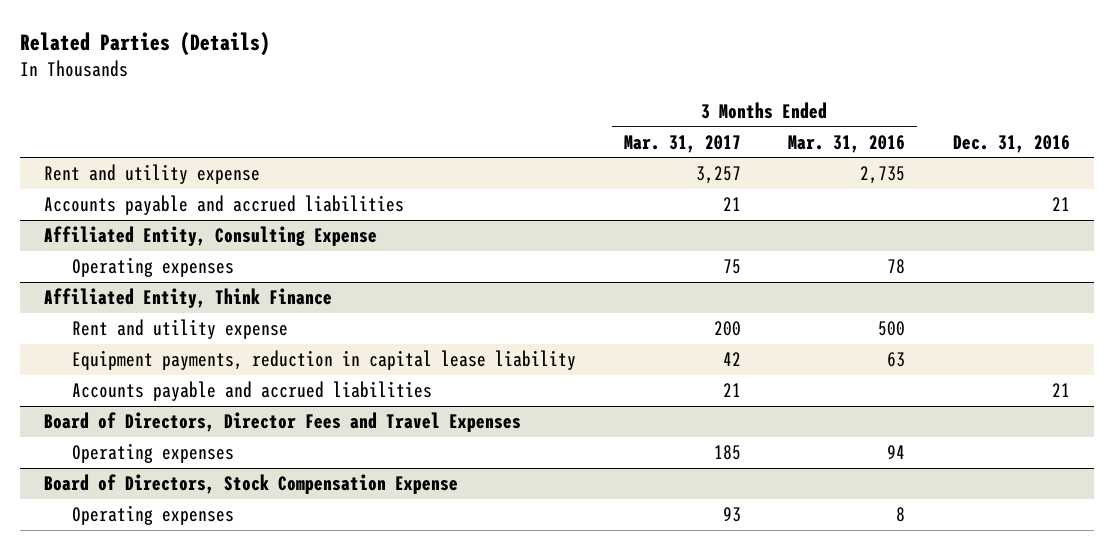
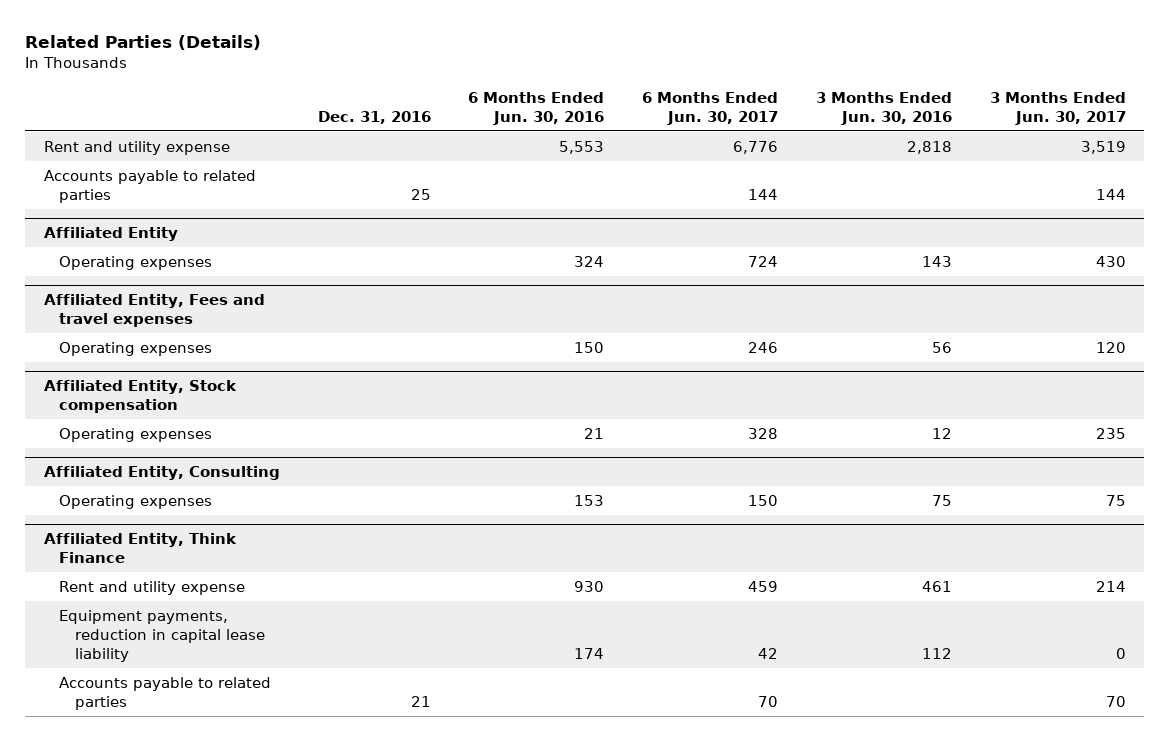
- | 3 Months Ended Mar. 31, 2017 | 3 Months Ended Mar. 31, 2016 | Dec. 31, 2016
+ | Dec. 31, 2016 | 6 Months Ended Jun. 30, 2016 | 6 Months Ended Jun. 30, 2017 | 3 Months Ended Jun. 30, 2016 | 3 Months Ended Jun. 30, 2017
- Accounts payable and accrued liabilities | 21 | | 21
- Affiliated Entity, Consulting Expense
+ Accounts payable to related parties | 25 | | 144 | | 144
+ Affiliated Entity
+ Operating expenses | | 324 | 724 | 143 | 430
+ Affiliated Entity, Fees and travel expenses
+ Operating expenses | | 150 | 246 | 56 | 120
+ Affiliated Entity, Stock compensation
+ Operating expenses | | 21 | 328 | 12 | 235
+ Affiliated Entity, Consulting
@ Affiliated Entity, Think Finance
- Accounts payable and accrued liabilities | 21 | | 21
- Board of Directors, Director Fees and Travel Expenses
- Operating expenses | 185 | 94 |
- Board of Directors, Stock Compensation Expense
- Operating expenses | 93 | 8 |
@ Affiliated Entity, Think Finance
+ Accounts payable to related parties | 21 | | 70 | | 70

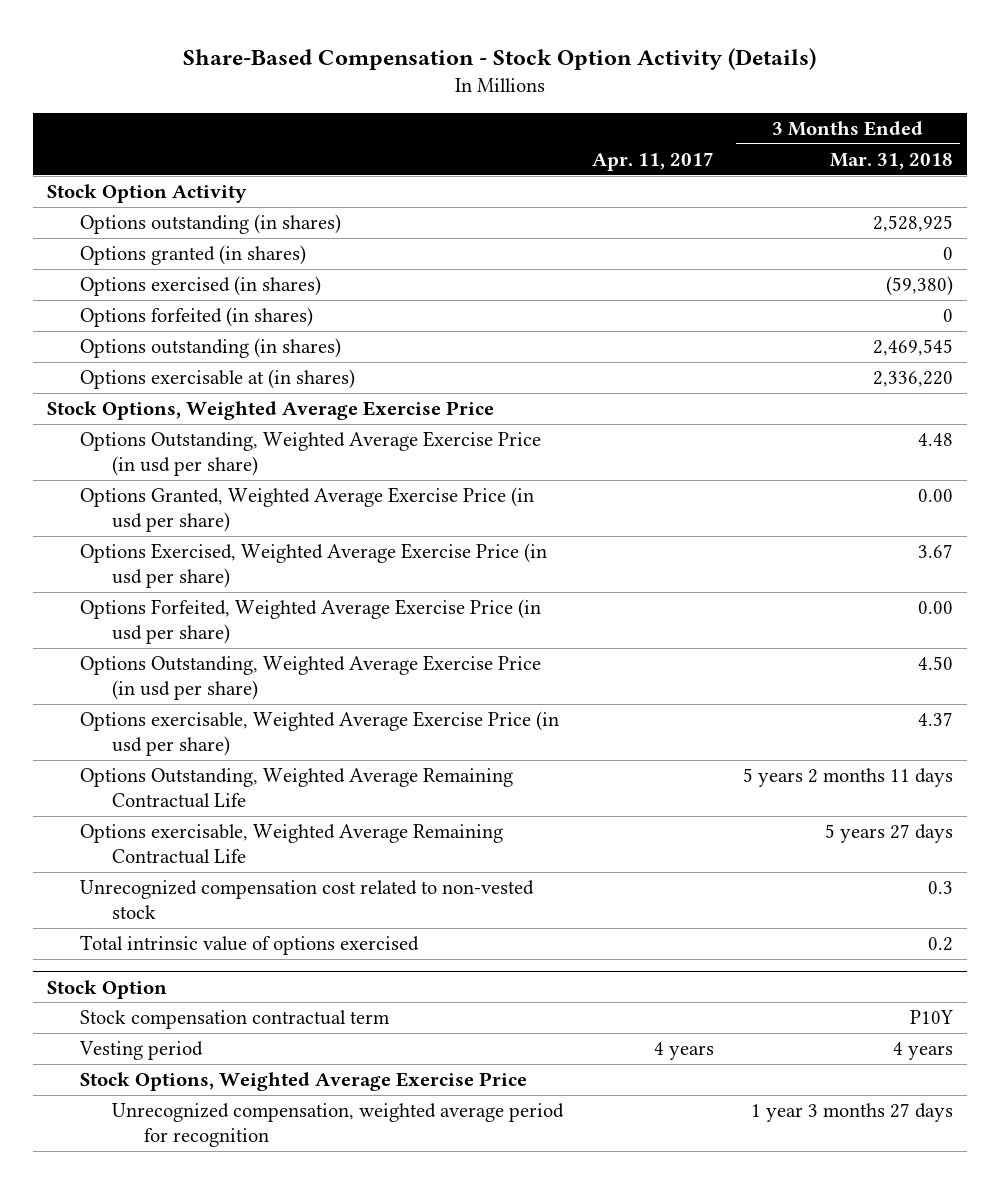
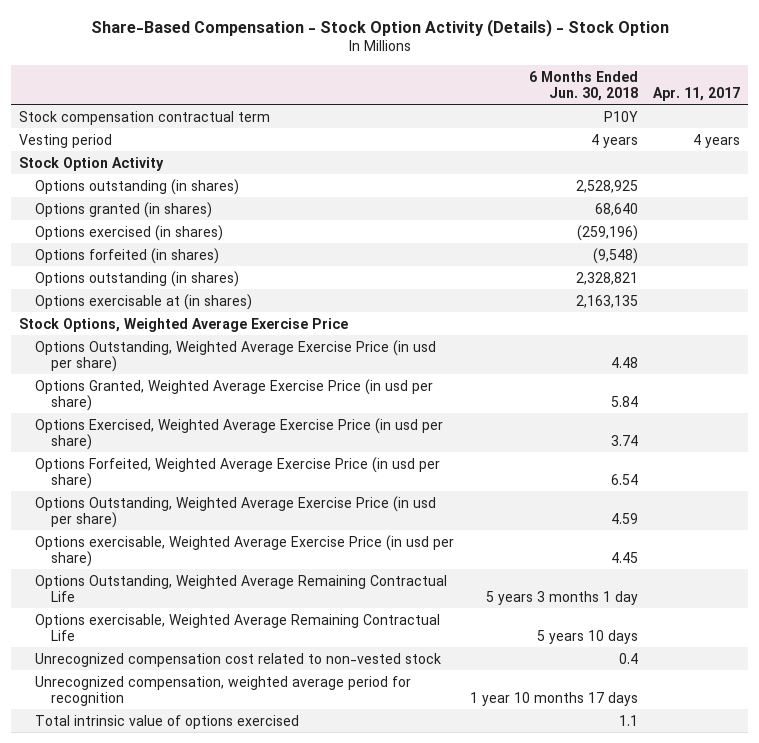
- Share-Based Compensation - Stock Option Activity (Details)
+ Share-Based Compensation - Stock Option Activity (Details) - Stock Option
- | Apr. 11, 2017 | 3 Months Ended Mar. 31, 2018
+ | 6 Months Ended Jun. 30, 2018 | Apr. 11, 2017
+ Stock compensation contractual term | P10Y |
+ Vesting period | 4 years | 4 years
+ Unrecognized compensation, weighted average period for recognition | 1 year 10 months 17 days |
- Stock Option
- Stock compensation contractual term | | P10Y
- Vesting period | 4 years | 4 years
- Stock Options, Weighted Average Exercise Price
- Unrecognized compensation, weighted average period for recognition | | 1 year 3 months 27 days

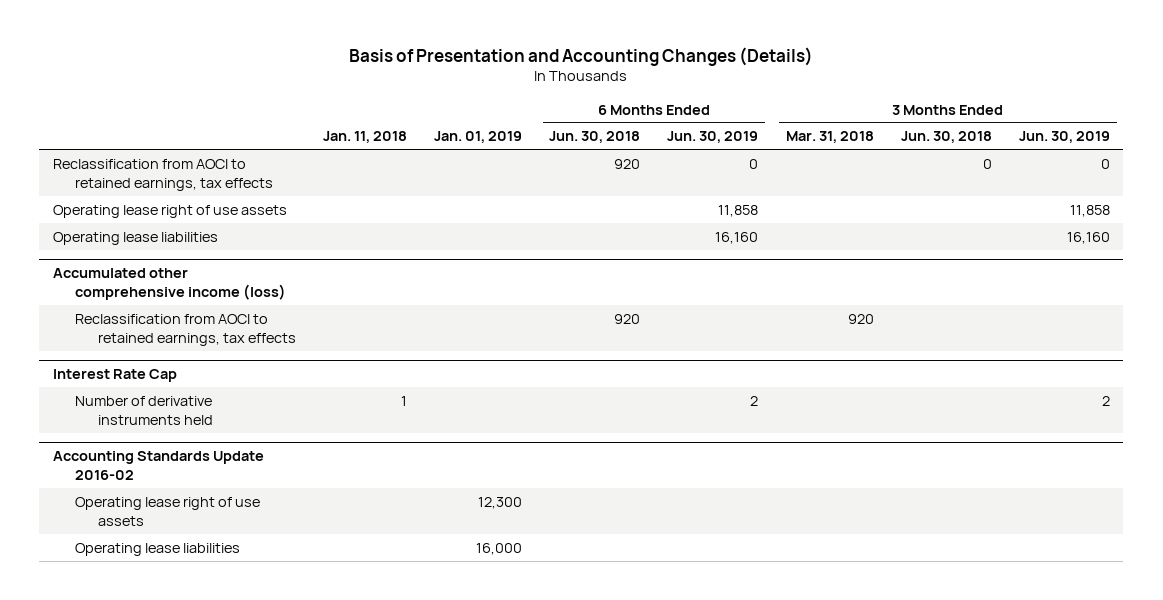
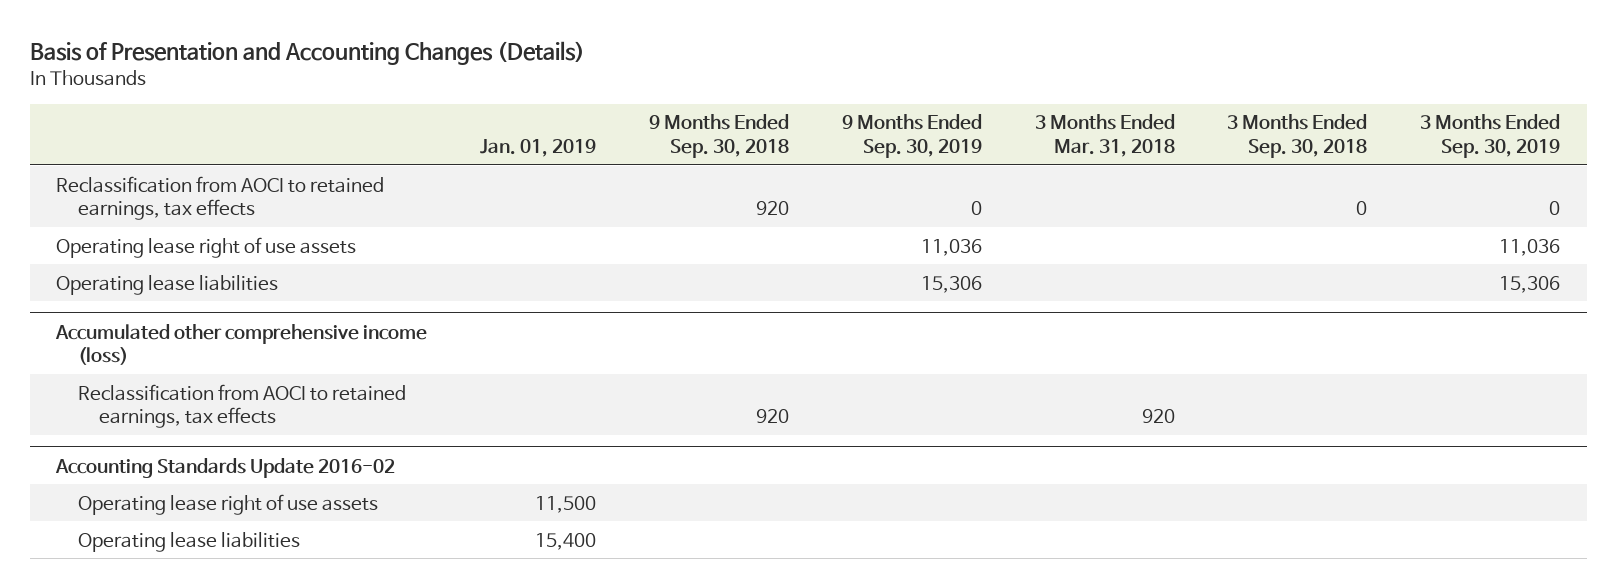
- | Jan. 11, 2018 | Jan. 01, 2019 | 6 Months Ended Jun. 30, 2018 | 6 Months Ended Jun. 30, 2019 | 3 Months Ended Mar. 31, 2018 | 3 Months Ended Jun. 30, 2018 | 3 Months Ended Jun. 30, 2019
+ | Jan. 01, 2019 | 9 Months Ended Sep. 30, 2018 | 9 Months Ended Sep. 30, 2019 | 3 Months Ended Mar. 31, 2018 | 3 Months Ended Sep. 30, 2018 | 3 Months Ended Sep. 30, 2019
- Interest Rate Cap
- Number of derivative instruments held | 1 | | | 2 | | | 2
@ Accounting Standards Update 2016-02
- Operating lease right of use assets | | 12,300 | | | | |
- Operating lease liabilities | | 16,000 | | | | |
+ Operating lease right of use assets | 11,500 | | | | |
+ Operating lease liabilities | 15,400 | | | | |

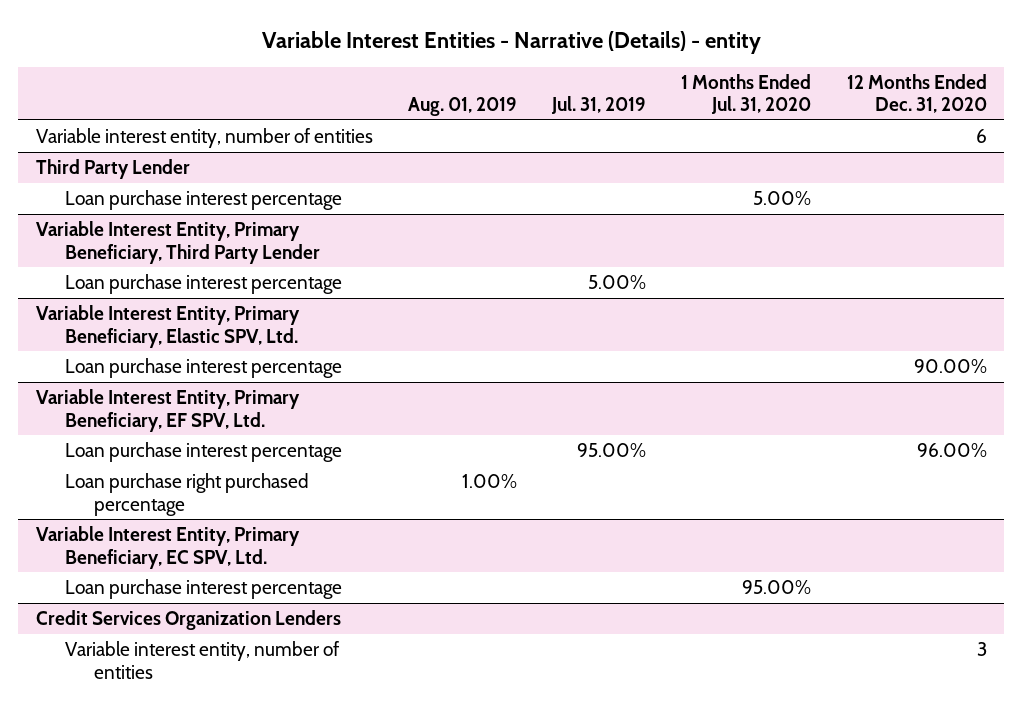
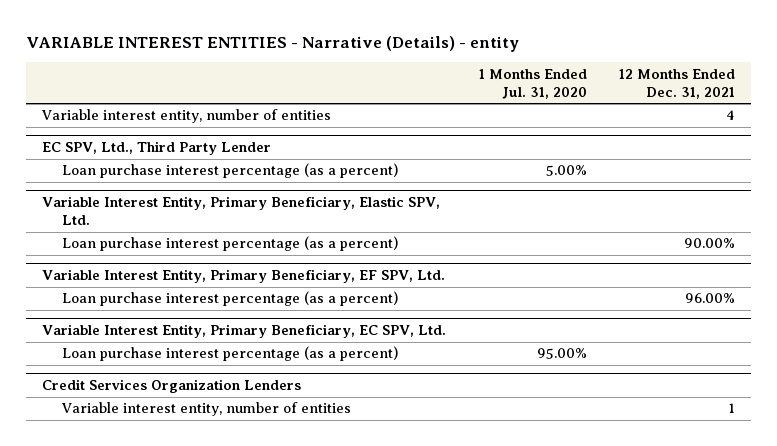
- Variable Interest Entities - Narrative (Details) - entity
+ VARIABLE INTEREST ENTITIES - Narrative (Details) - entity
- | Aug. 01, 2019 | Jul. 31, 2019 | 1 Months Ended Jul. 31, 2020 | 12 Months Ended Dec. 31, 2020
+ | 1 Months Ended Jul. 31, 2020 | 12 Months Ended Dec. 31, 2021
- Third Party Lender
- Loan purchase interest percentage | | | 5.00% |
- Variable Interest Entity, Primary Beneficiary, Third Party Lender
- Loan purchase interest percentage | | 5.00% | |
+ EC SPV, Ltd., Third Party Lender
+ Loan purchase interest percentage (as a percent) | 5.00% |
@ Variable Interest Entity, Primary Beneficiary, Elastic SPV, Ltd.
- Loan purchase interest percentage | | | | 90.00%
+ Loan purchase interest percentage (as a percent) | | 90.00%
@ Variable Interest Entity, Primary Beneficiary, EF SPV, Ltd.
- Loan purchase interest percentage | | 95.00% | | 96.00%
- Loan purchase right purchased percentage | 1.00% | | |
+ Loan purchase interest percentage (as a percent) | | 96.00%
@ Variable Interest Entity, Primary Beneficiary, EC SPV, Ltd.
- Loan purchase interest percentage | | | 95.00% |
+ Loan purchase interest percentage (as a percent) | 95.00% |

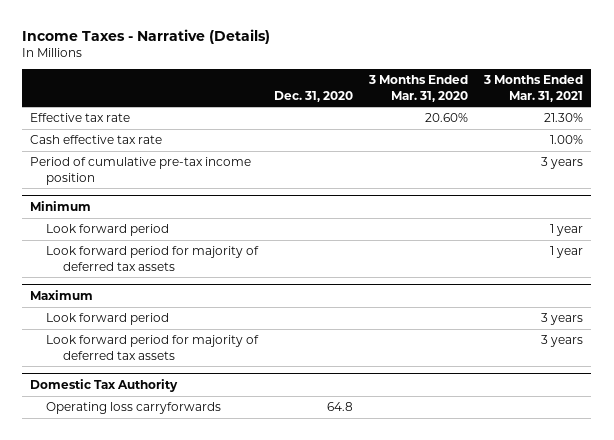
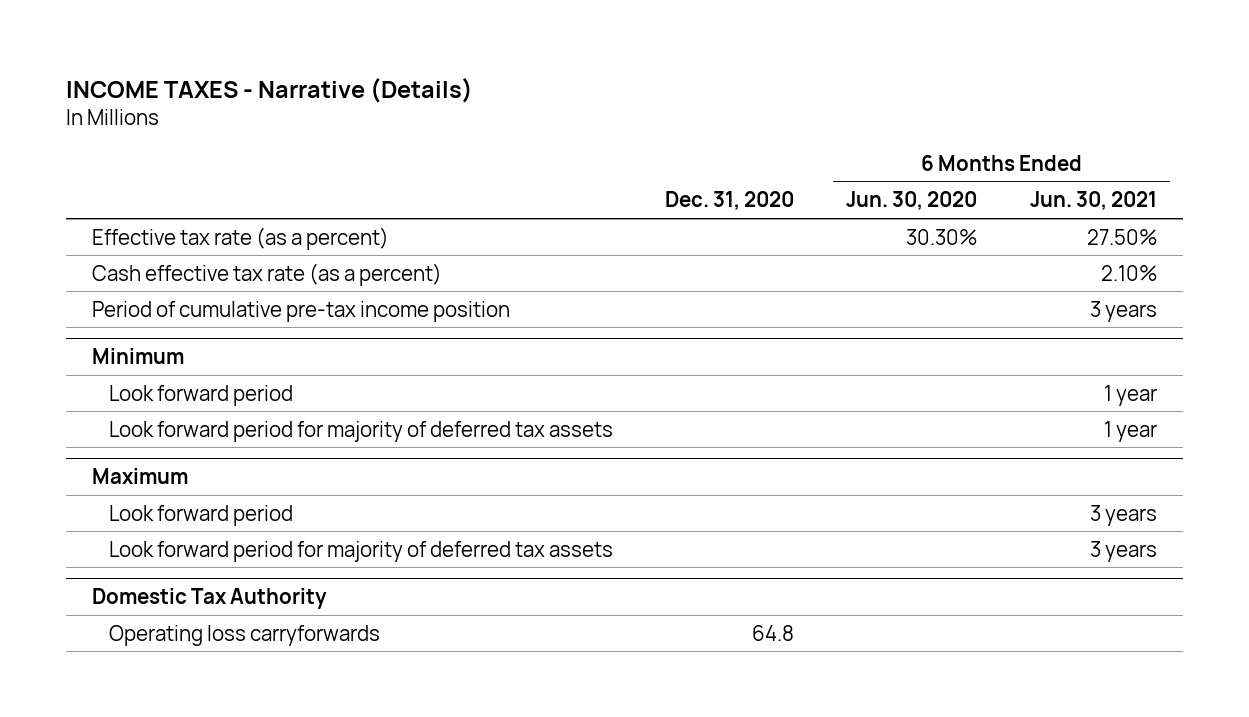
- Income Taxes - Narrative (Details)
+ INCOME TAXES - Narrative (Details)
- | Dec. 31, 2020 | 3 Months Ended Mar. 31, 2020 | 3 Months Ended Mar. 31, 2021
+ | Dec. 31, 2020 | 6 Months Ended Jun. 30, 2020 | 6 Months Ended Jun. 30, 2021
- Effective tax rate | | 20.60% | 21.30%
- Cash effective tax rate | | | 1.00%
+ Effective tax rate (as a percent) | | 30.30% | 27.50%
+ Cash effective tax rate (as a percent) | | | 2.10%

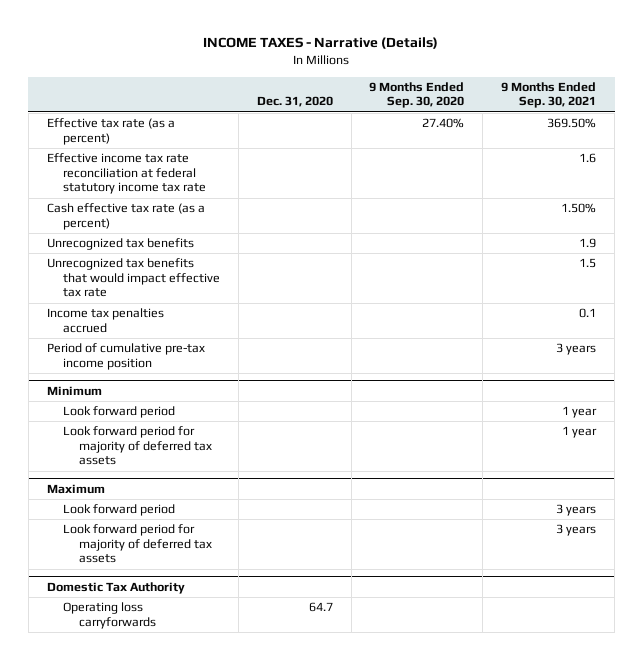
- | Dec. 31, 2020 | 6 Months Ended Jun. 30, 2020 | 6 Months Ended Jun. 30, 2021
+ | Dec. 31, 2020 | 9 Months Ended Sep. 30, 2020 | 9 Months Ended Sep. 30, 2021
+ Effective income tax rate reconciliation at federal statutory income tax rate | | | 1.6
+ Unrecognized tax benefits | | | 1.9
+ Unrecognized tax benefits that would impact effective tax rate | | | 1.5
+ Income tax penalties accrued | | | 0.1
@ Domestic Tax Authority
- Operating loss carryforwards | 64.8 | |
+ Operating loss carryforwards | 64.7 | |

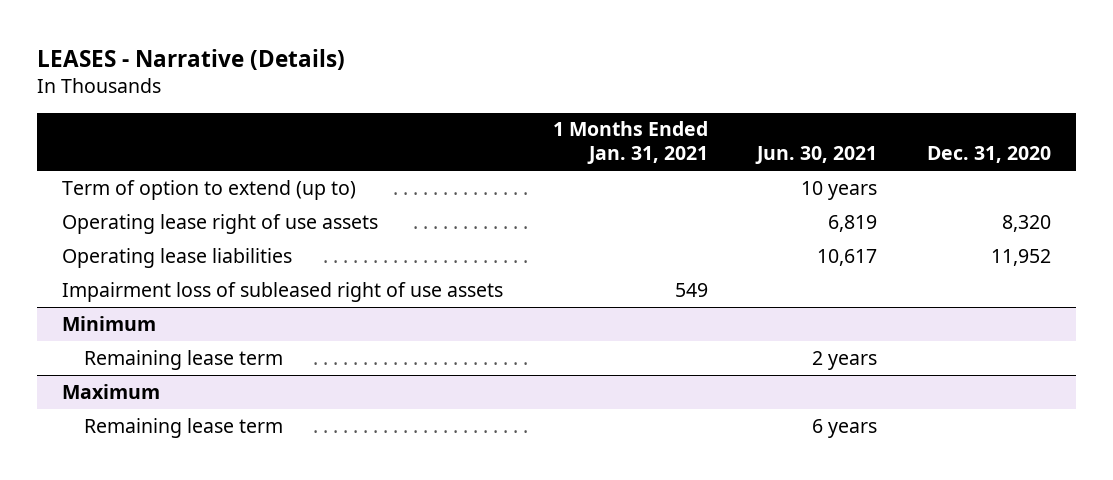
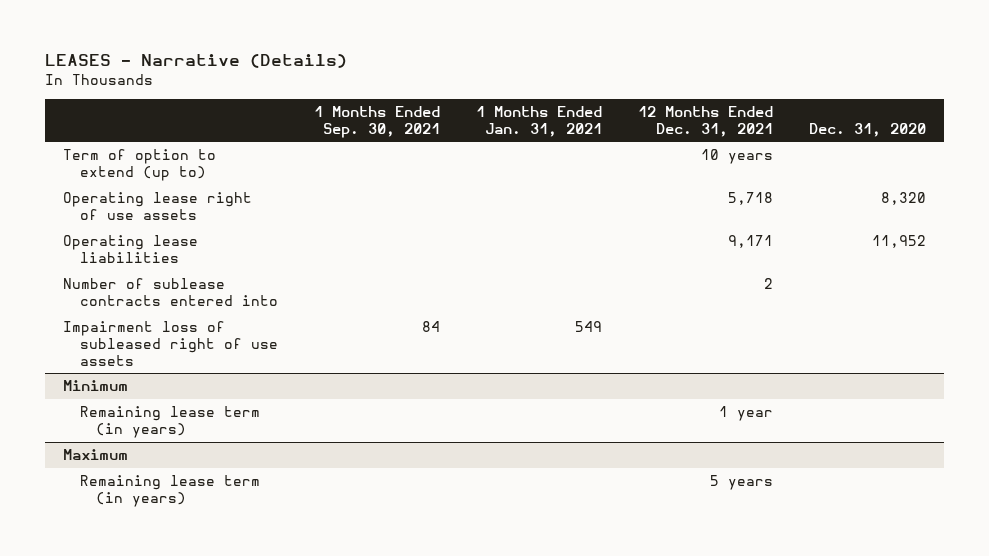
- | 1 Months Ended Jan. 31, 2021 | Jun. 30, 2021 | Dec. 31, 2020
+ | 1 Months Ended Sep. 30, 2021 | 1 Months Ended Jan. 31, 2021 | 12 Months Ended Dec. 31, 2021 | Dec. 31, 2020
+ Number of sublease contracts entered into | | | 2 |
@ Minimum
- Remaining lease term | | 2 years |
+ Remaining lease term (in years) | | | 1 year |
@ Maximum
- Remaining lease term | | 6 years |
+ Remaining lease term (in years) | | | 5 years |

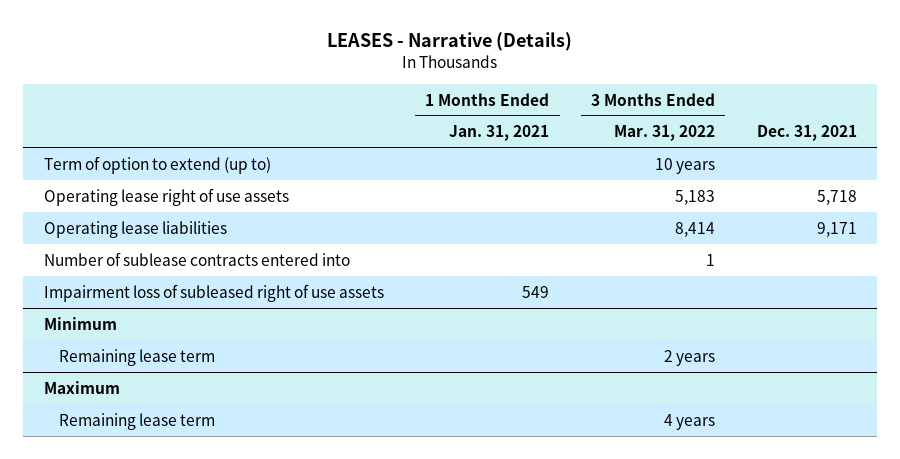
- | 1 Months Ended Sep. 30, 2021 | 1 Months Ended Jan. 31, 2021 | 12 Months Ended Dec. 31, 2021 | Dec. 31, 2020
+ | 1 Months Ended Jan. 31, 2021 | 3 Months Ended Mar. 31, 2022 | Dec. 31, 2021
@ Minimum
- Remaining lease term (in years) | | | 1 year |
+ Remaining lease term | | 2 years |
@ Maximum
- Remaining lease term (in years) | | | 5 years |
+ Remaining lease term | | 4 years |

